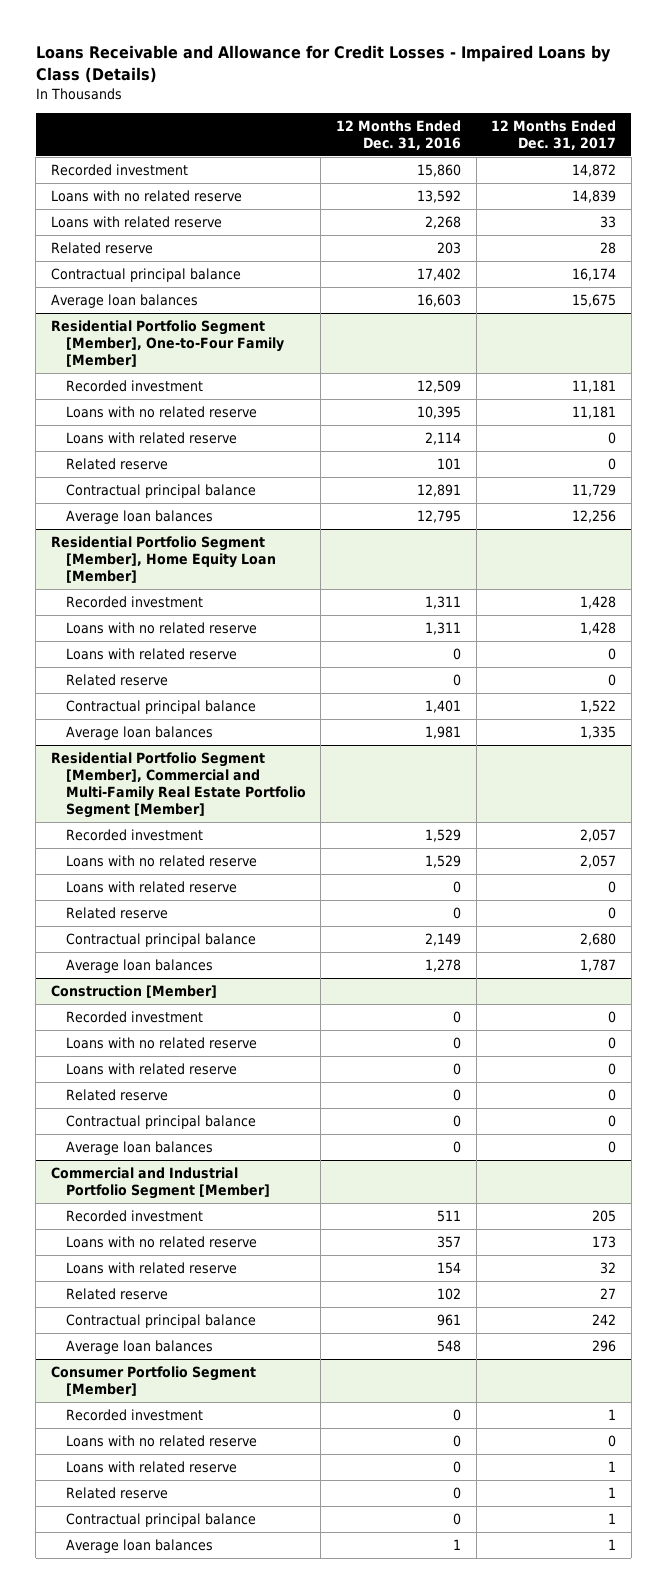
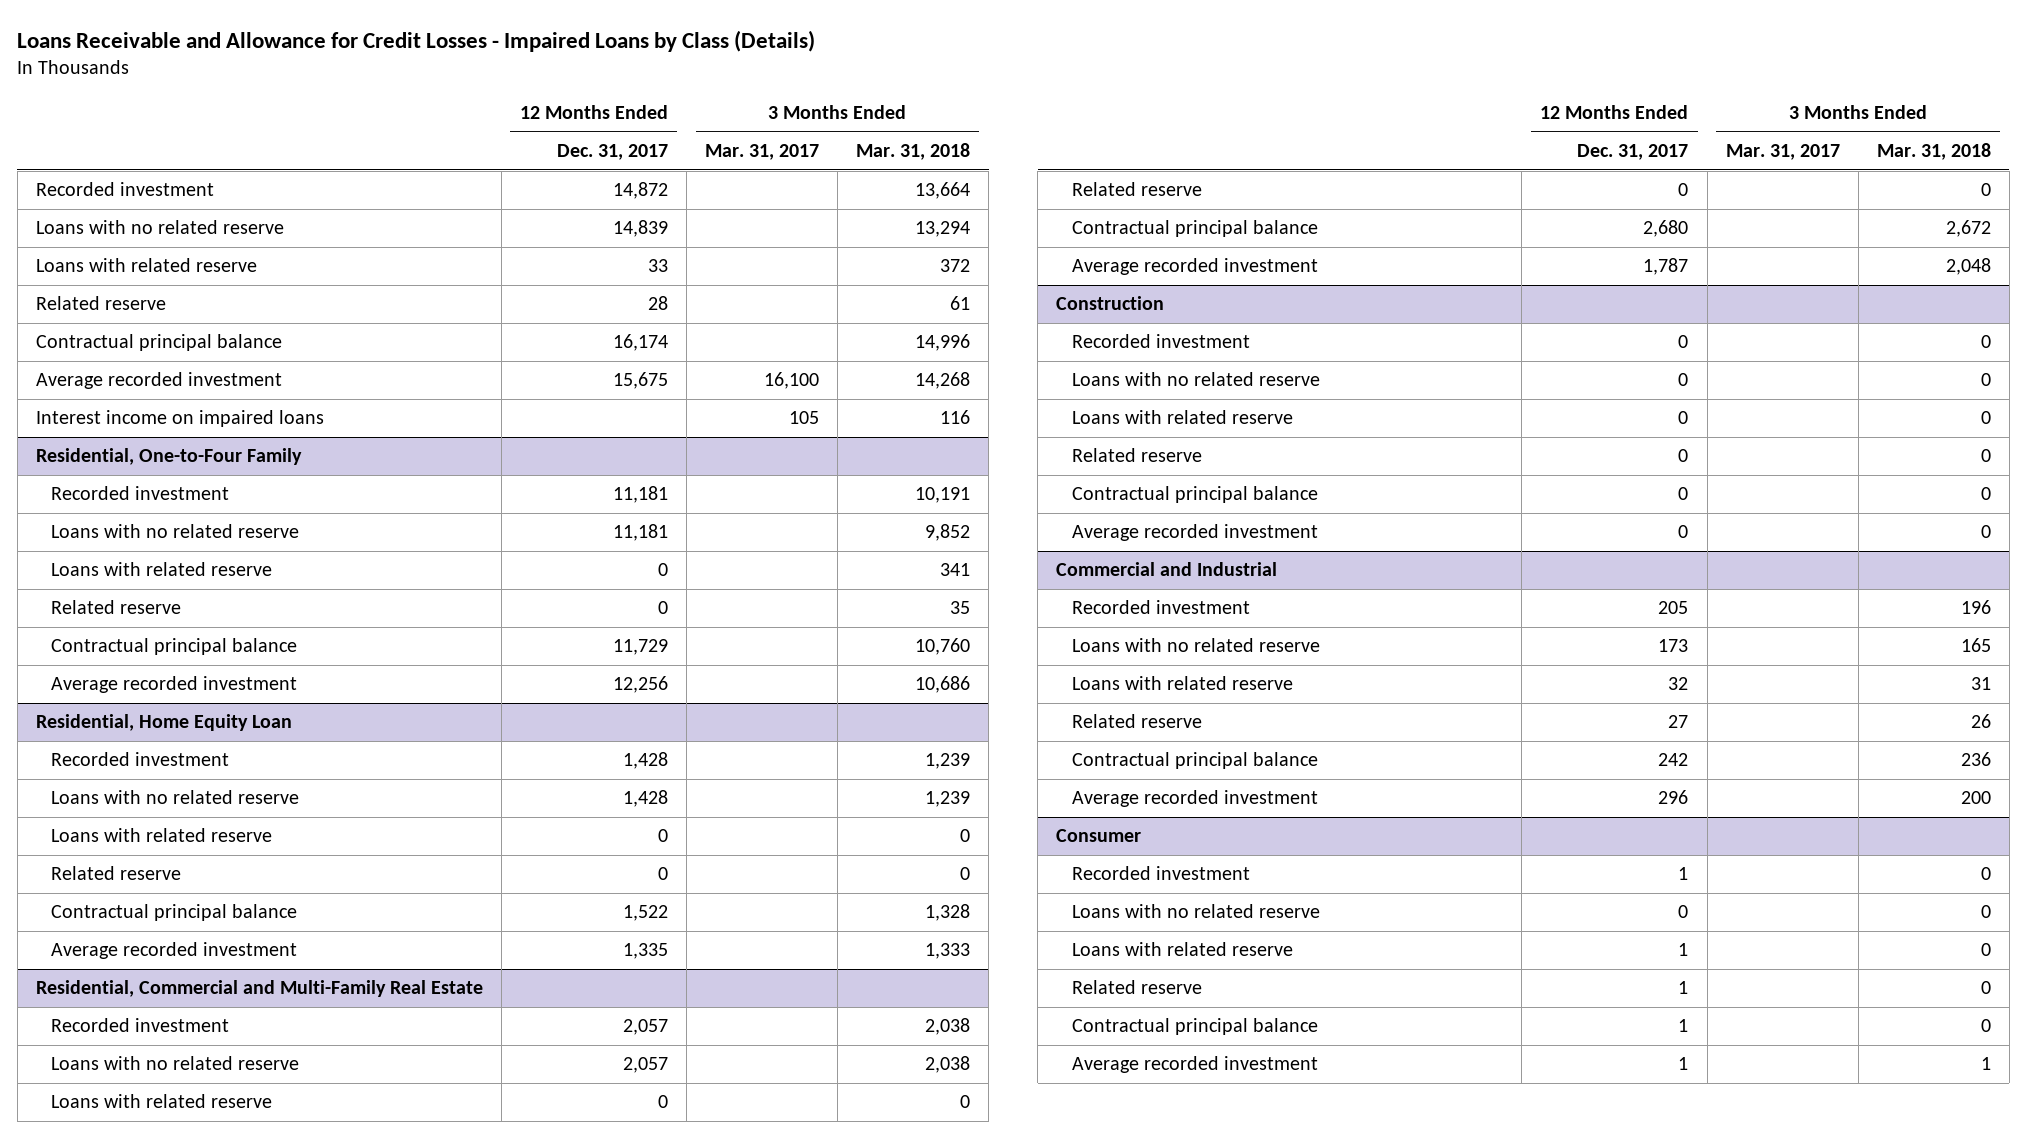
- | 12 Months Ended Dec. 31, 2016 | 12 Months Ended Dec. 31, 2017
+ | 12 Months Ended Dec. 31, 2017 | 3 Months Ended Mar. 31, 2017 | 3 Months Ended Mar. 31, 2018
- Average loan balances | 16,603 | 15,675
- Residential Portfolio Segment [Member], One-to-Four Family [Member]
+ Average recorded investment | 15,675 | 16,100 | 14,268
+ Interest income on impaired loans | | 105 | 116
+ Residential, One-to-Four Family
- Average loan balances | 12,795 | 12,256
- Residential Portfolio Segment [Member], Home Equity Loan [Member]
+ Average recorded investment | 12,256 | | 10,686
+ Residential, Home Equity Loan
- Average loan balances | 1,981 | 1,335
- Residential Portfolio Segment [Member], Commercial and Multi-Family Real Estate Portfolio Segment [Member]
+ Average recorded investment | 1,335 | | 1,333
+ Residential, Commercial and Multi-Family Real Estate
- Average loan balances | 1,278 | 1,787
- Construction [Member]
+ Average recorded investment | 1,787 | | 2,048
+ Construction
- Average loan balances | 0 | 0
- Commercial and Industrial Portfolio Segment [Member]
+ Average recorded investment | 0 | | 0
+ Commercial and Industrial
- Average loan balances | 548 | 296
- Consumer Portfolio Segment [Member]
+ Average recorded investment | 296 | | 200
+ Consumer
- Average loan balances | 1 | 1
+ Average recorded investment | 1 | | 1

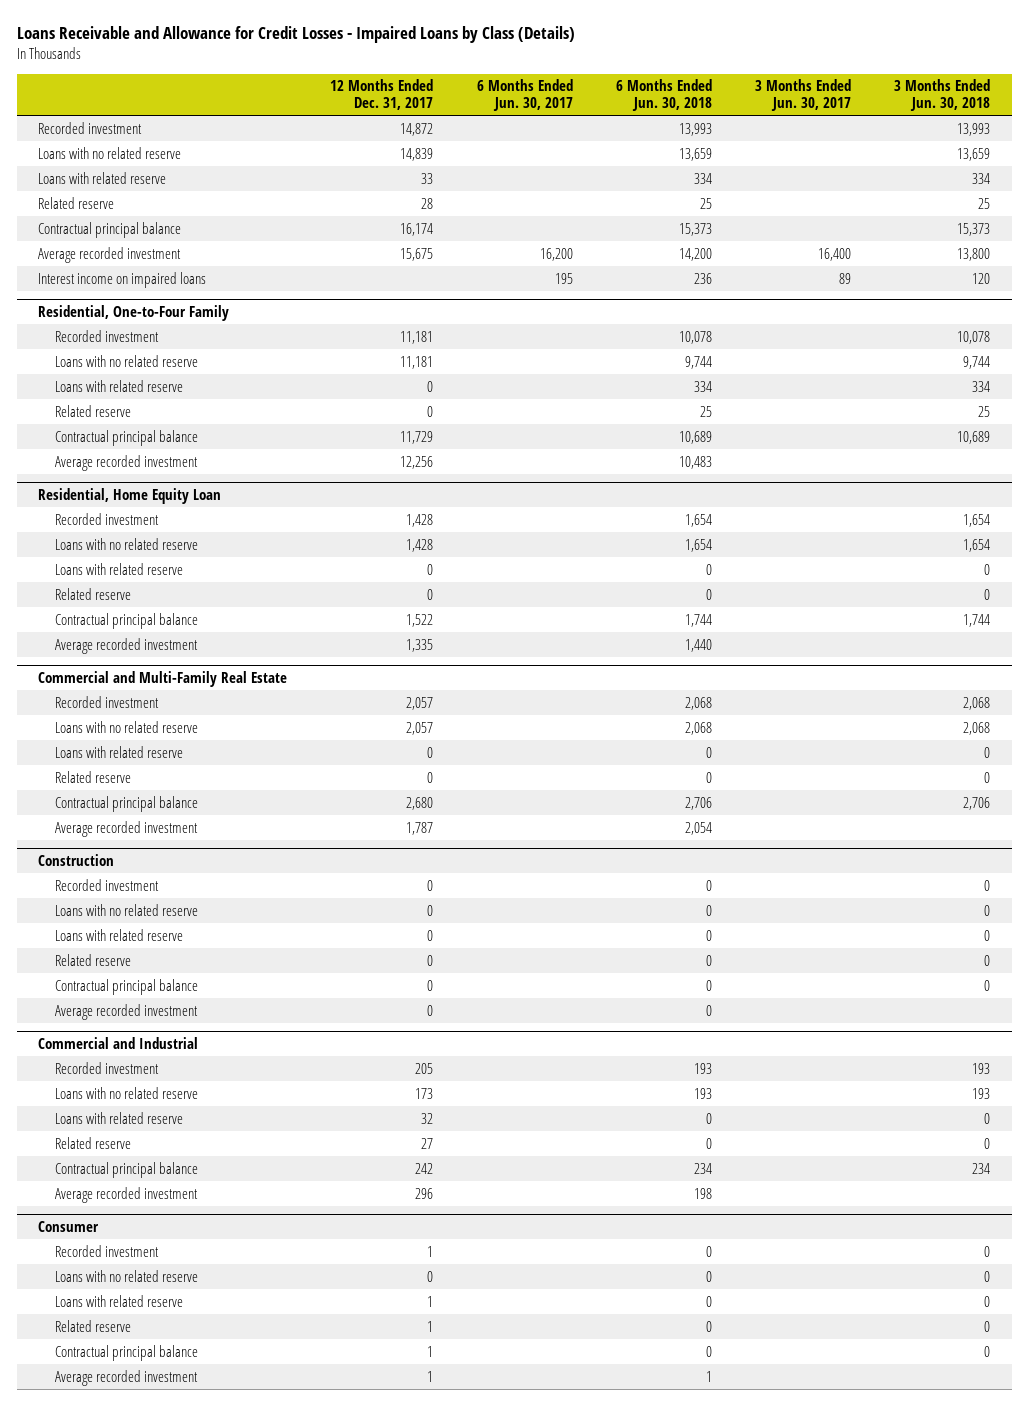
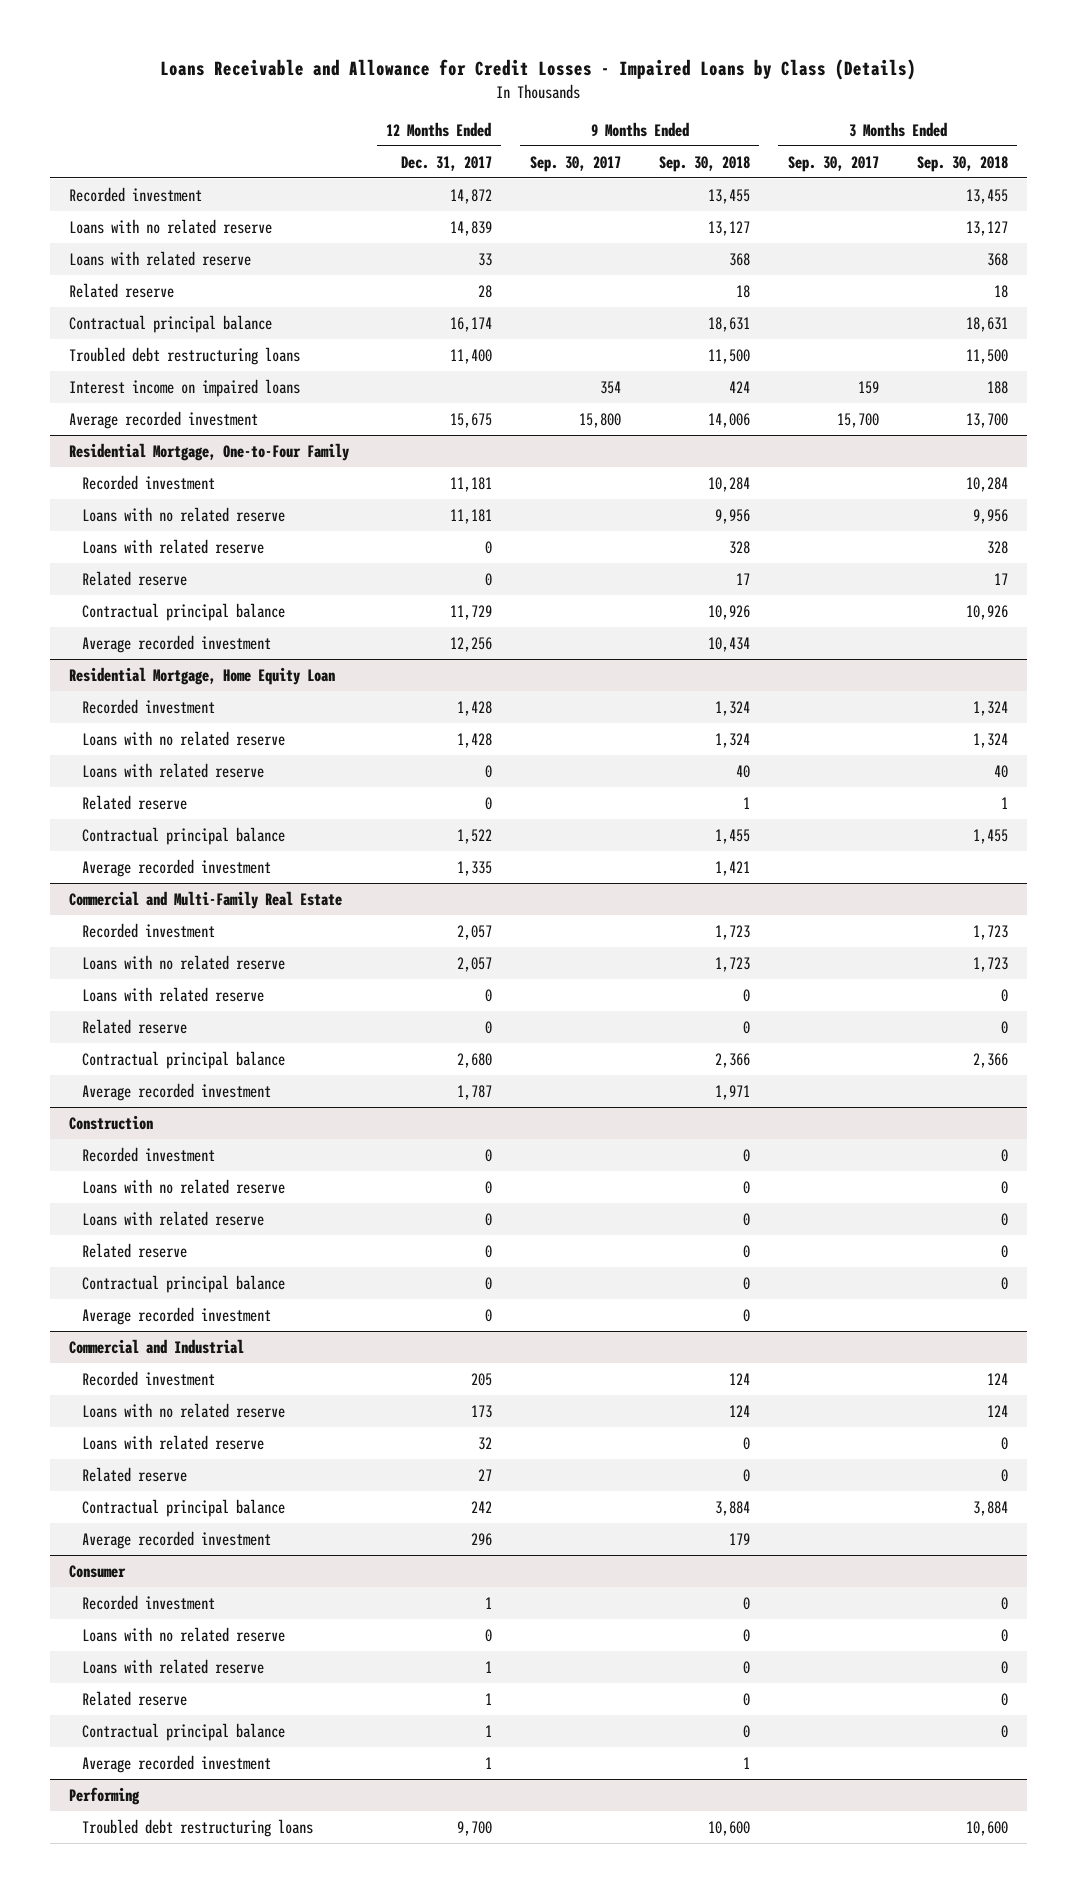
- | 12 Months Ended Dec. 31, 2017 | 6 Months Ended Jun. 30, 2017 | 6 Months Ended Jun. 30, 2018 | 3 Months Ended Jun. 30, 2017 | 3 Months Ended Jun. 30, 2018
+ | 12 Months Ended Dec. 31, 2017 | 9 Months Ended Sep. 30, 2017 | 9 Months Ended Sep. 30, 2018 | 3 Months Ended Sep. 30, 2017 | 3 Months Ended Sep. 30, 2018
+ Troubled debt restructuring loans | 11,400 | | 11,500 | | 11,500
- Residential, One-to-Four Family
moved down: Average recorded investment | 15,675 | 15,800 | 14,006 | 15,700 | 13,700
+ Residential Mortgage, One-to-Four Family
- Residential, Home Equity Loan
+ Residential Mortgage, Home Equity Loan
+ Performing
+ Troubled debt restructuring loans | 9,700 | | 10,600 | | 10,600

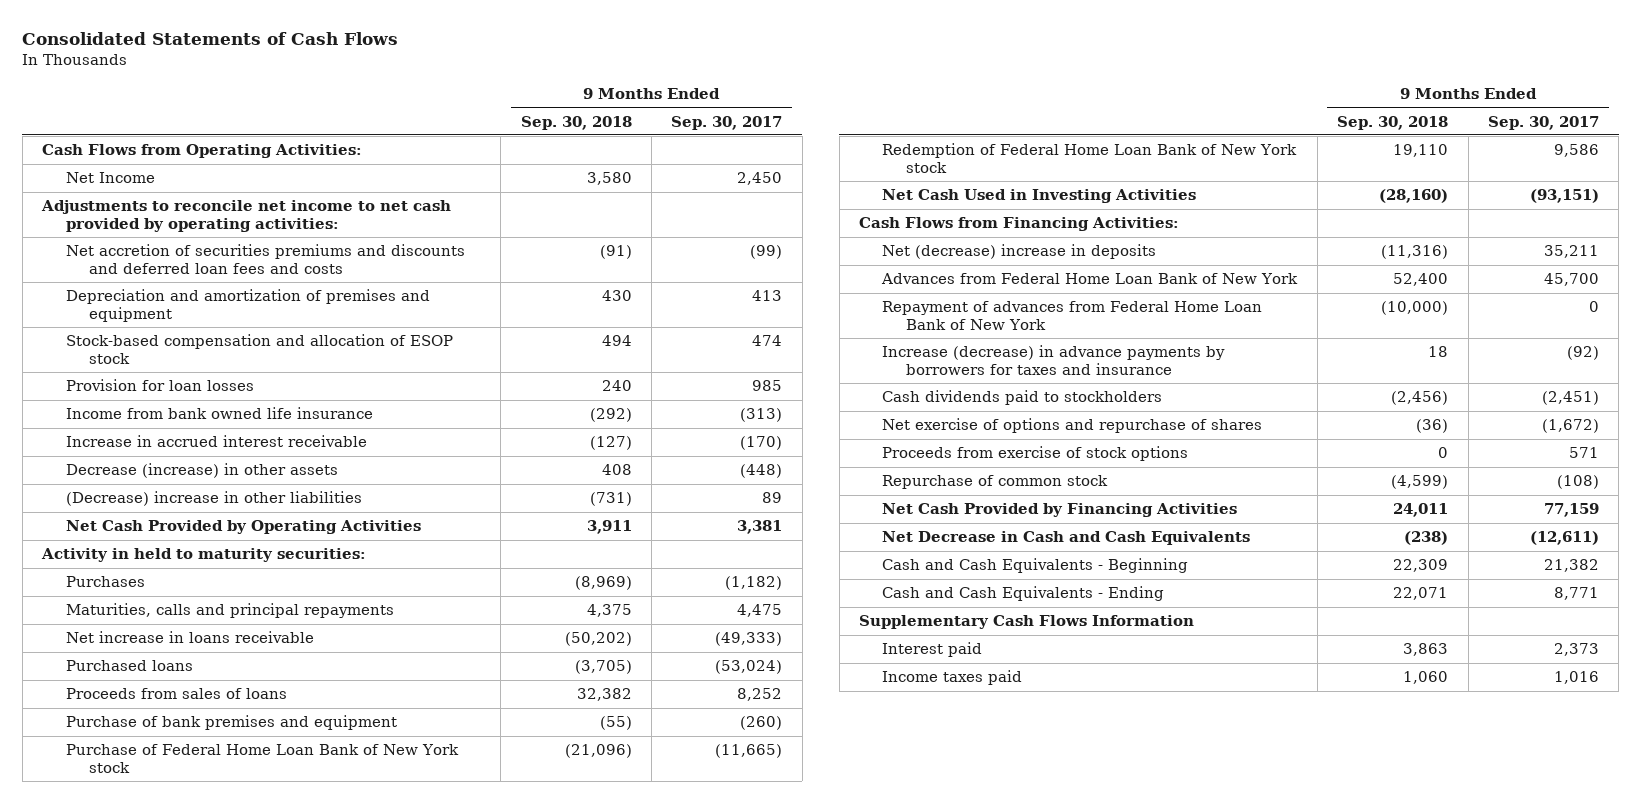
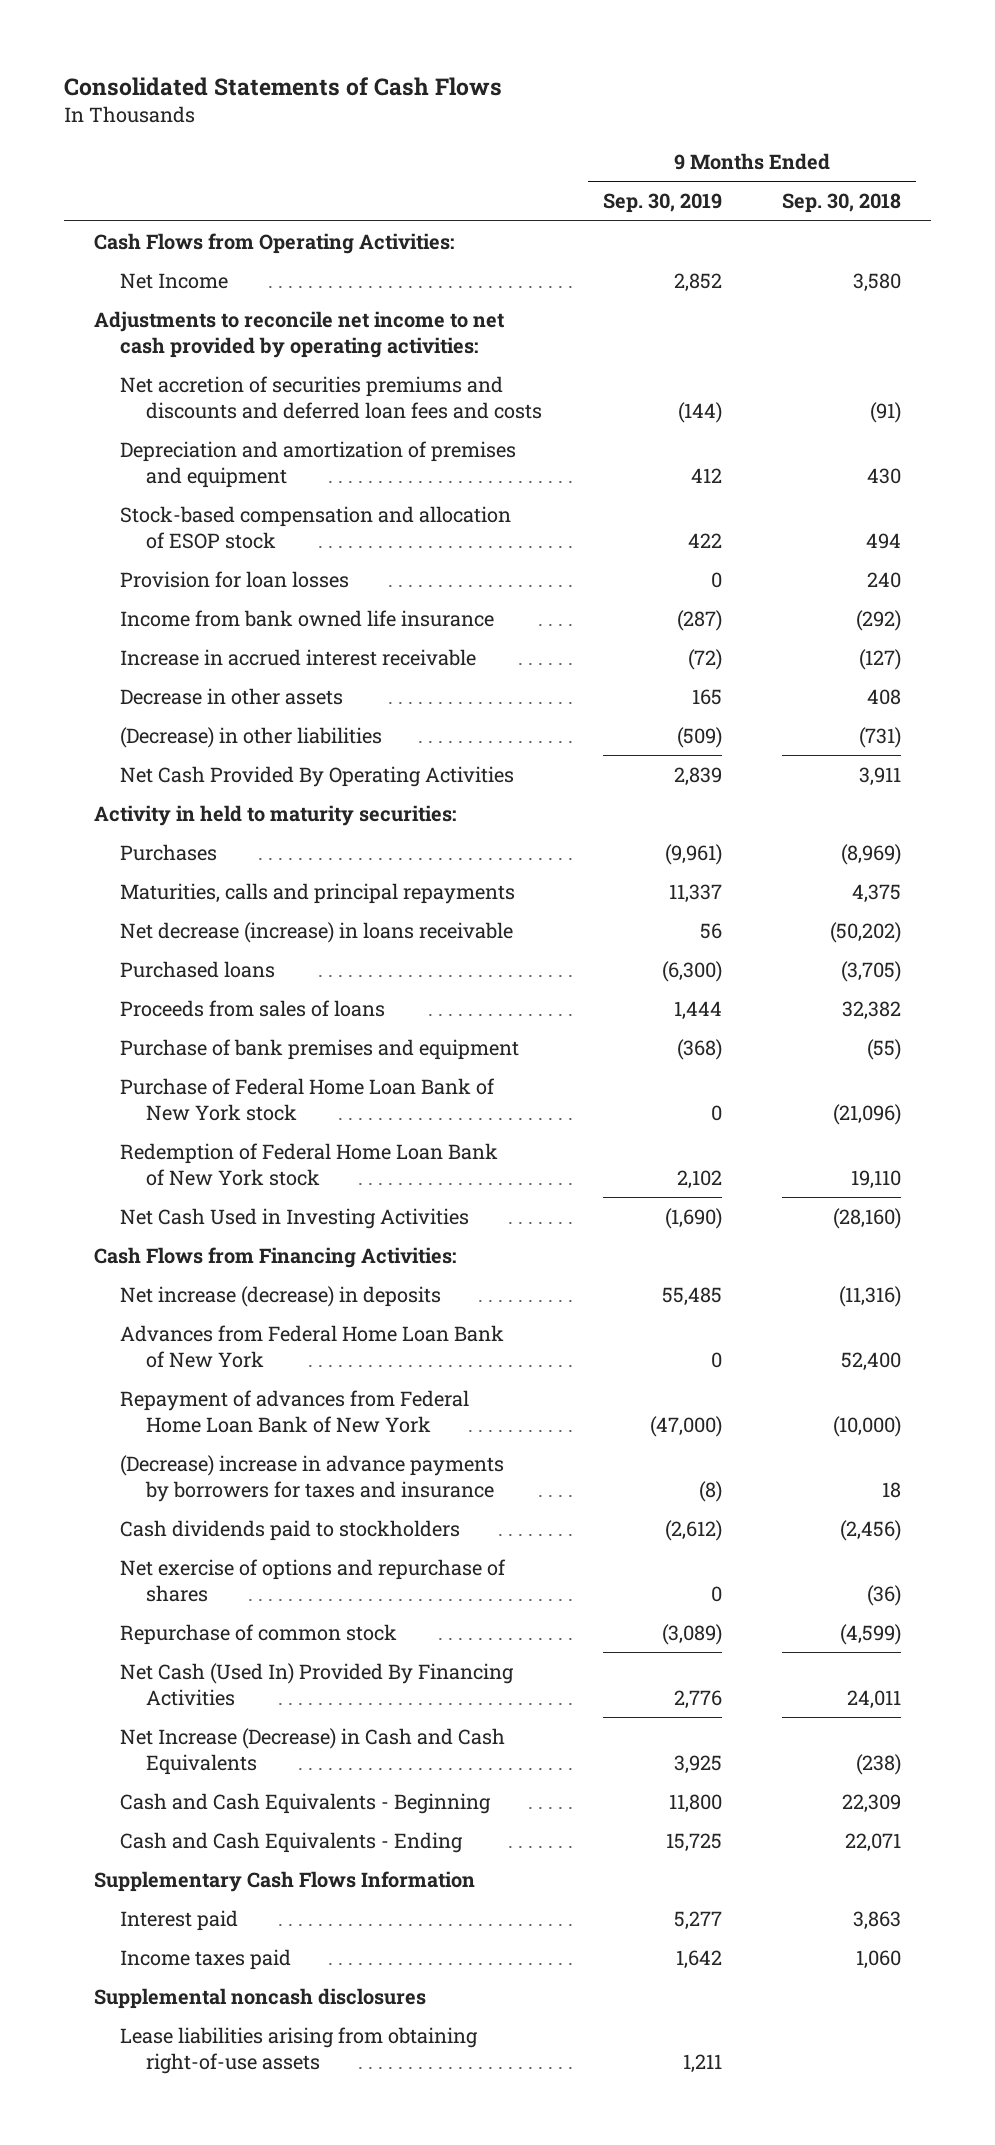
- | 9 Months Ended Sep. 30, 2018 | 9 Months Ended Sep. 30, 2017
+ | 9 Months Ended Sep. 30, 2019 | 9 Months Ended Sep. 30, 2018
- Decrease (increase) in other assets | 408 | (448)
- (Decrease) increase in other liabilities | (731) | 89
- Net Cash Provided by Operating Activities | 3,911 | 3,381
+ Decrease in other assets | 165 | 408
+ (Decrease) in other liabilities | (509) | (731)
+ Net Cash Provided By Operating Activities | 2,839 | 3,911
- Net increase in loans receivable | (50,202) | (49,333)
+ Net decrease (increase) in loans receivable | 56 | (50,202)
- Net (decrease) increase in deposits | (11,316) | 35,211
+ Net increase (decrease) in deposits | 55,485 | (11,316)
- Increase (decrease) in advance payments by borrowers for taxes and insurance | 18 | (92)
+ (Decrease) increase in advance payments by borrowers for taxes and insurance | (8) | 18
- Proceeds from exercise of stock options | 0 | 571
- Net Cash Provided by Financing Activities | 24,011 | 77,159
- Net Decrease in Cash and Cash Equivalents | (238) | (12,611)
+ Net Cash (Used In) Provided By Financing Activities | 2,776 | 24,011
+ Net Increase (Decrease) in Cash and Cash Equivalents | 3,925 | (238)
+ Supplemental noncash disclosures
+ Lease liabilities arising from obtaining right-of-use assets | 1,211 |

